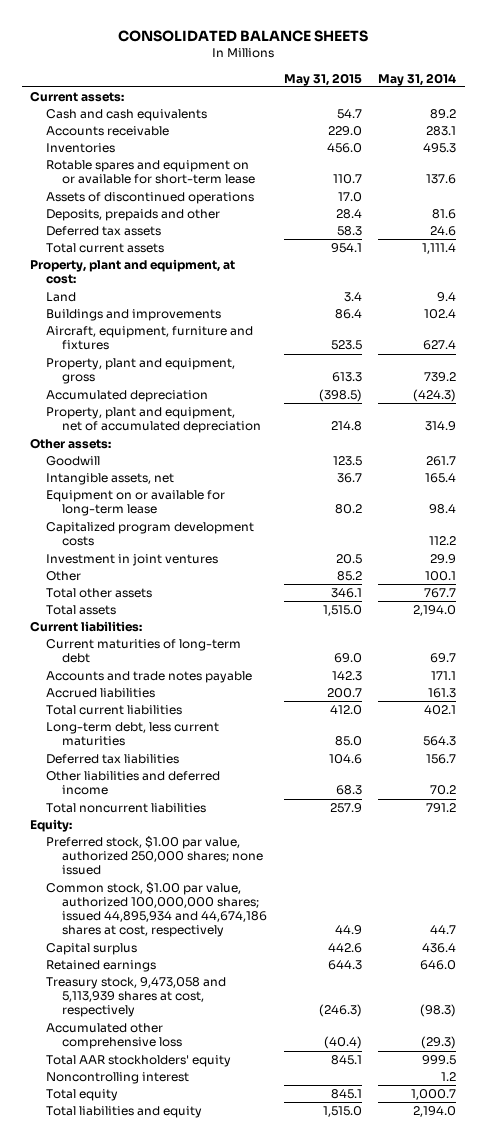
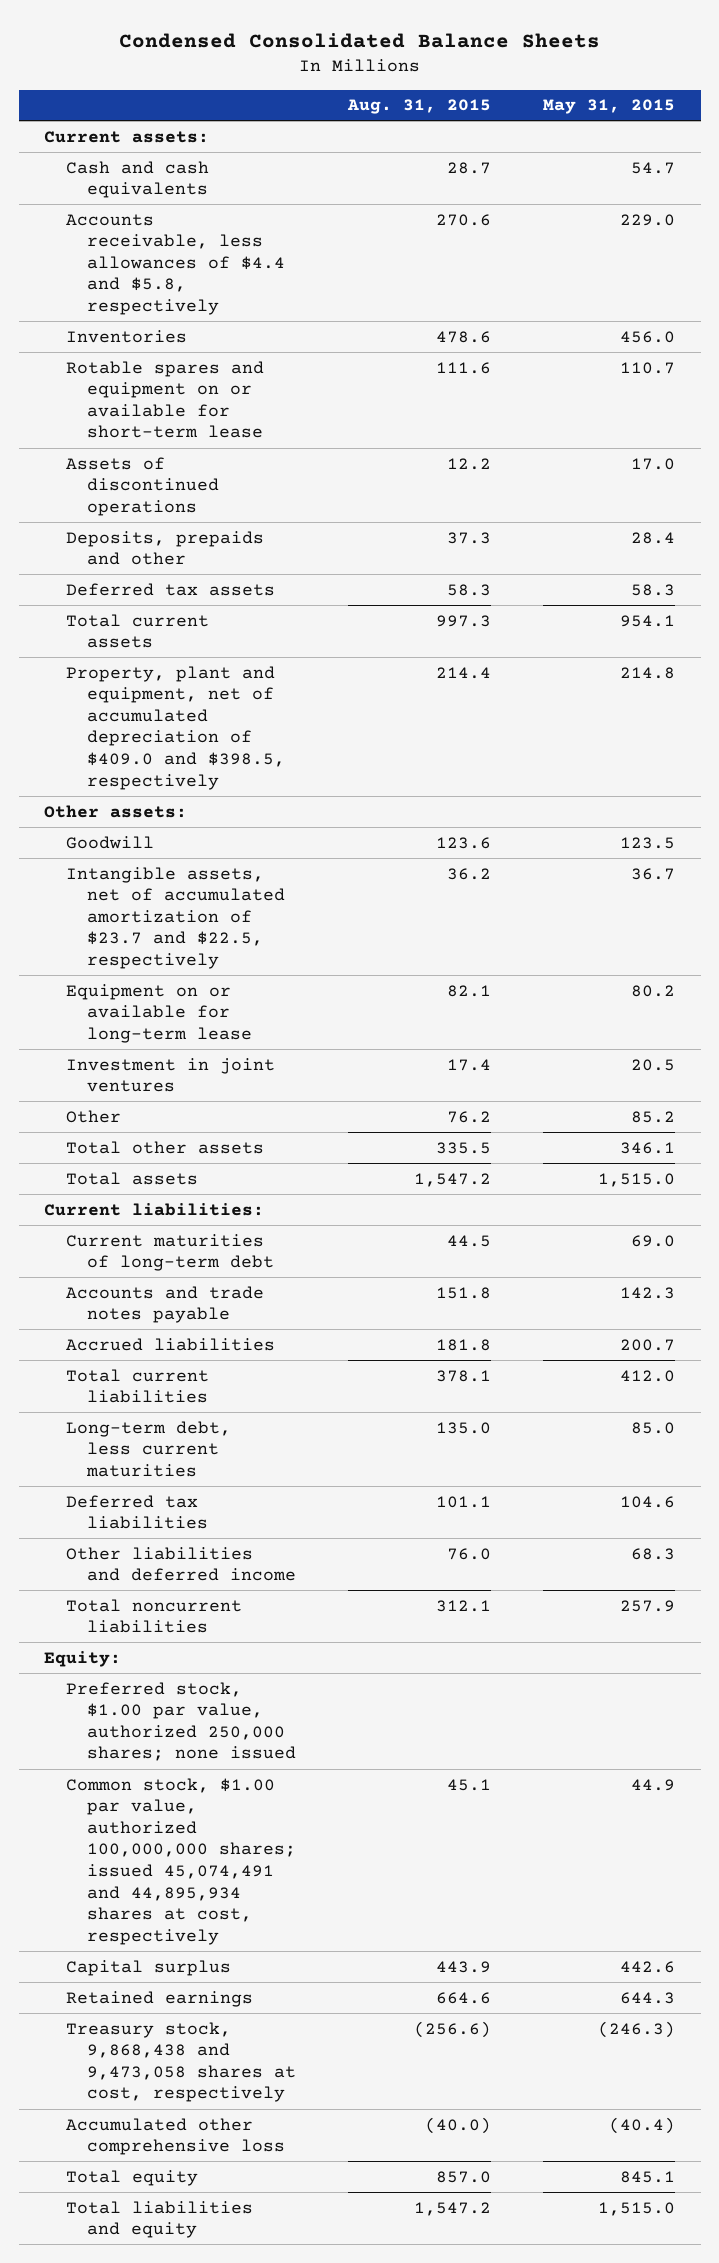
- CONSOLIDATED BALANCE SHEETS
+ Condensed Consolidated Balance Sheets
- | May 31, 2015 | May 31, 2014
+ | Aug. 31, 2015 | May 31, 2015
- Accounts receivable | 229.0 | 283.1
+ Accounts receivable, less allowances of $4.4 and $5.8, respectively | 270.6 | 229.0
- Property, plant and equipment, at cost:
- Land | 3.4 | 9.4
- Buildings and improvements | 86.4 | 102.4
- Aircraft, equipment, furniture and fixtures | 523.5 | 627.4
- Property, plant and equipment, gross | 613.3 | 739.2
- Accumulated depreciation | (398.5) | (424.3)
- Property, plant and equipment, net of accumulated depreciation | 214.8 | 314.9
+ Property, plant and equipment, net of accumulated depreciation of $409.0 and $398.5, respectively | 214.4 | 214.8
- Intangible assets, net | 36.7 | 165.4
+ Intangible assets, net of accumulated amortization of $23.7 and $22.5, respectively | 36.2 | 36.7
- Capitalized program development costs | | 112.2
- Common stock, $1.00 par value, authorized 100,000,000 shares; issued 44,895,934 and 44,674,186 shares at cost, respectively | 44.9 | 44.7
+ Common stock, $1.00 par value, authorized 100,000,000 shares; issued 45,074,491 and 44,895,934 shares at cost, respectively | 45.1 | 44.9
- Treasury stock, 9,473,058 and 5,113,939 shares at cost, respectively | (246.3) | (98.3)
+ Treasury stock, 9,868,438 and 9,473,058 shares at cost, respectively | (256.6) | (246.3)
- Total AAR stockholders' equity | 845.1 | 999.5
- Noncontrolling interest | | 1.2

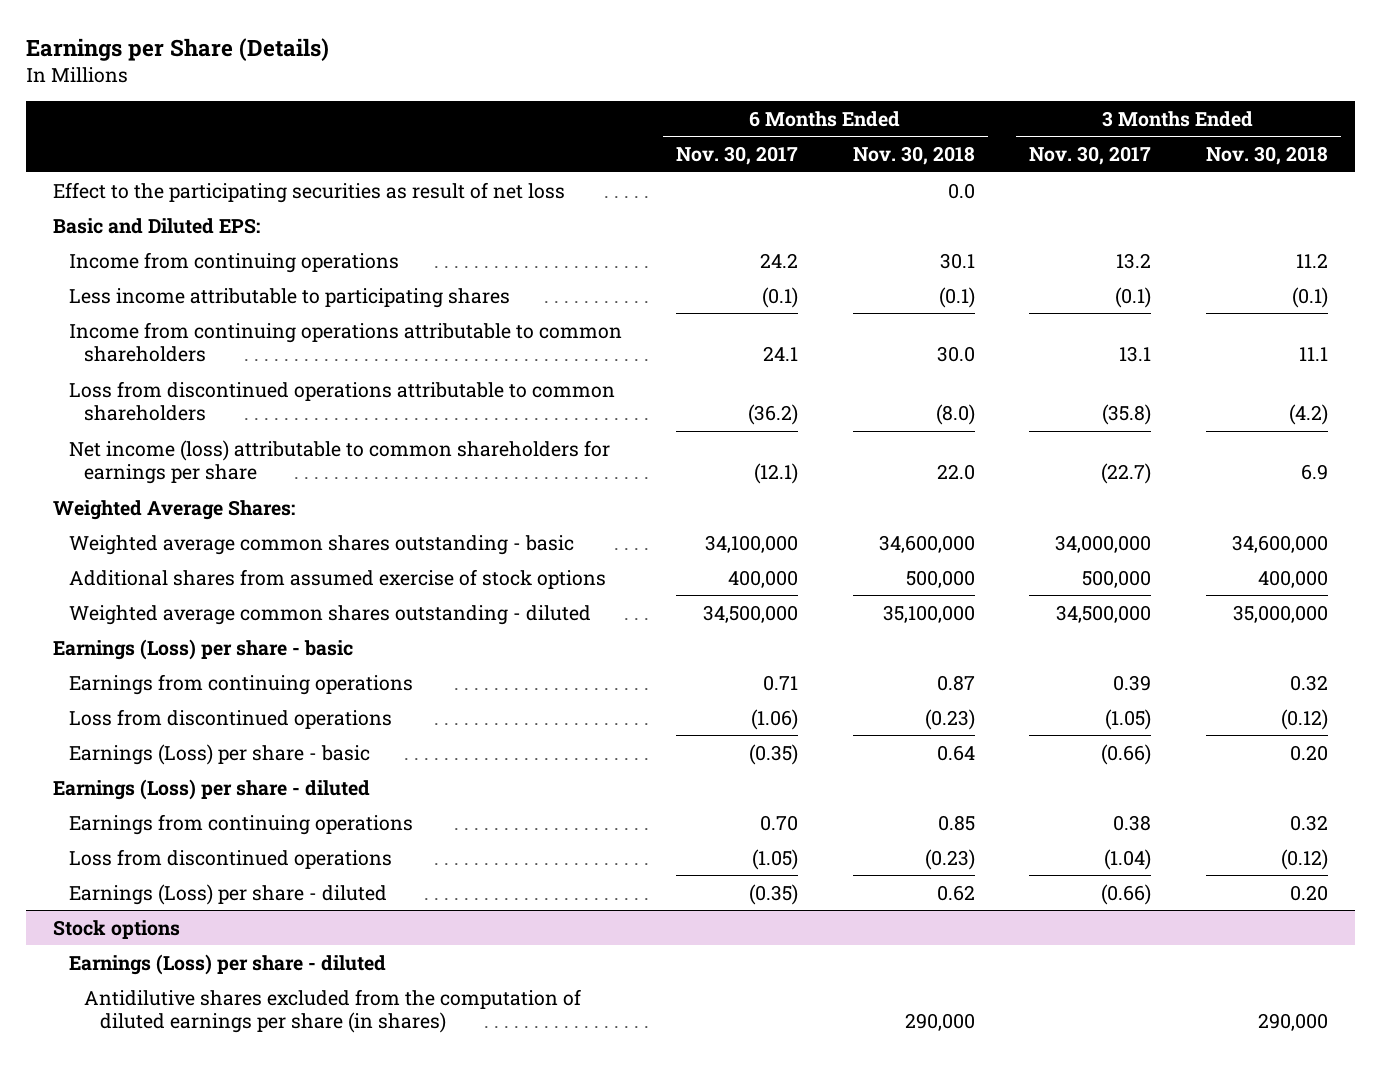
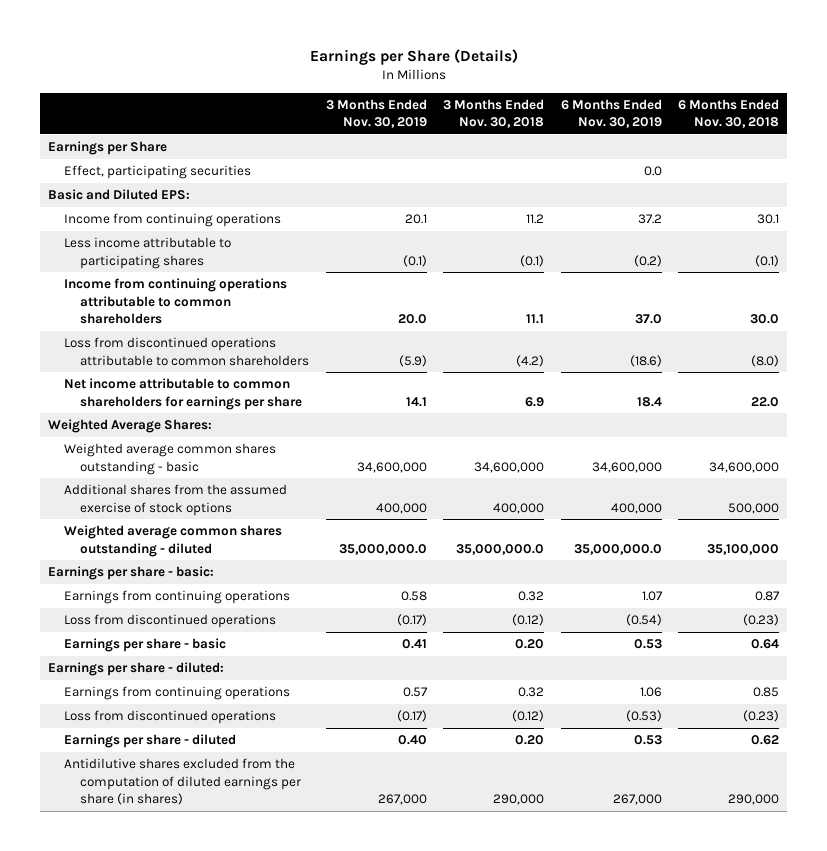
- | 6 Months Ended Nov. 30, 2017 | 6 Months Ended Nov. 30, 2018 | 3 Months Ended Nov. 30, 2017 | 3 Months Ended Nov. 30, 2018
+ | 3 Months Ended Nov. 30, 2019 | 3 Months Ended Nov. 30, 2018 | 6 Months Ended Nov. 30, 2019 | 6 Months Ended Nov. 30, 2018
- Effect to the participating securities as result of net loss | | 0.0 | |
+ Earnings per Share
+ Effect, participating securities | | | 0.0 |
- Net income (loss) attributable to common shareholders for earnings per share | (12.1) | 22.0 | (22.7) | 6.9
+ Net income attributable to common shareholders for earnings per share | 14.1 | 6.9 | 18.4 | 22.0
- Additional shares from assumed exercise of stock options | 400,000 | 500,000 | 500,000 | 400,000
- Weighted average common shares outstanding - diluted | 34,500,000 | 35,100,000 | 34,500,000 | 35,000,000
- Earnings (Loss) per share - basic
+ Additional shares from the assumed exercise of stock options | 400,000 | 400,000 | 400,000 | 500,000
+ Weighted average common shares outstanding - diluted | 35,000,000.0 | 35,000,000.0 | 35,000,000.0 | 35,100,000
+ Earnings per share - basic:
- Earnings (Loss) per share - basic | (0.35) | 0.64 | (0.66) | 0.20
- Earnings (Loss) per share - diluted
+ Earnings per share - basic | 0.41 | 0.20 | 0.53 | 0.64
+ Earnings per share - diluted:
- Earnings (Loss) per share - diluted | (0.35) | 0.62 | (0.66) | 0.20
- Stock options
- Earnings (Loss) per share - diluted
+ Earnings per share - diluted | 0.40 | 0.20 | 0.53 | 0.62

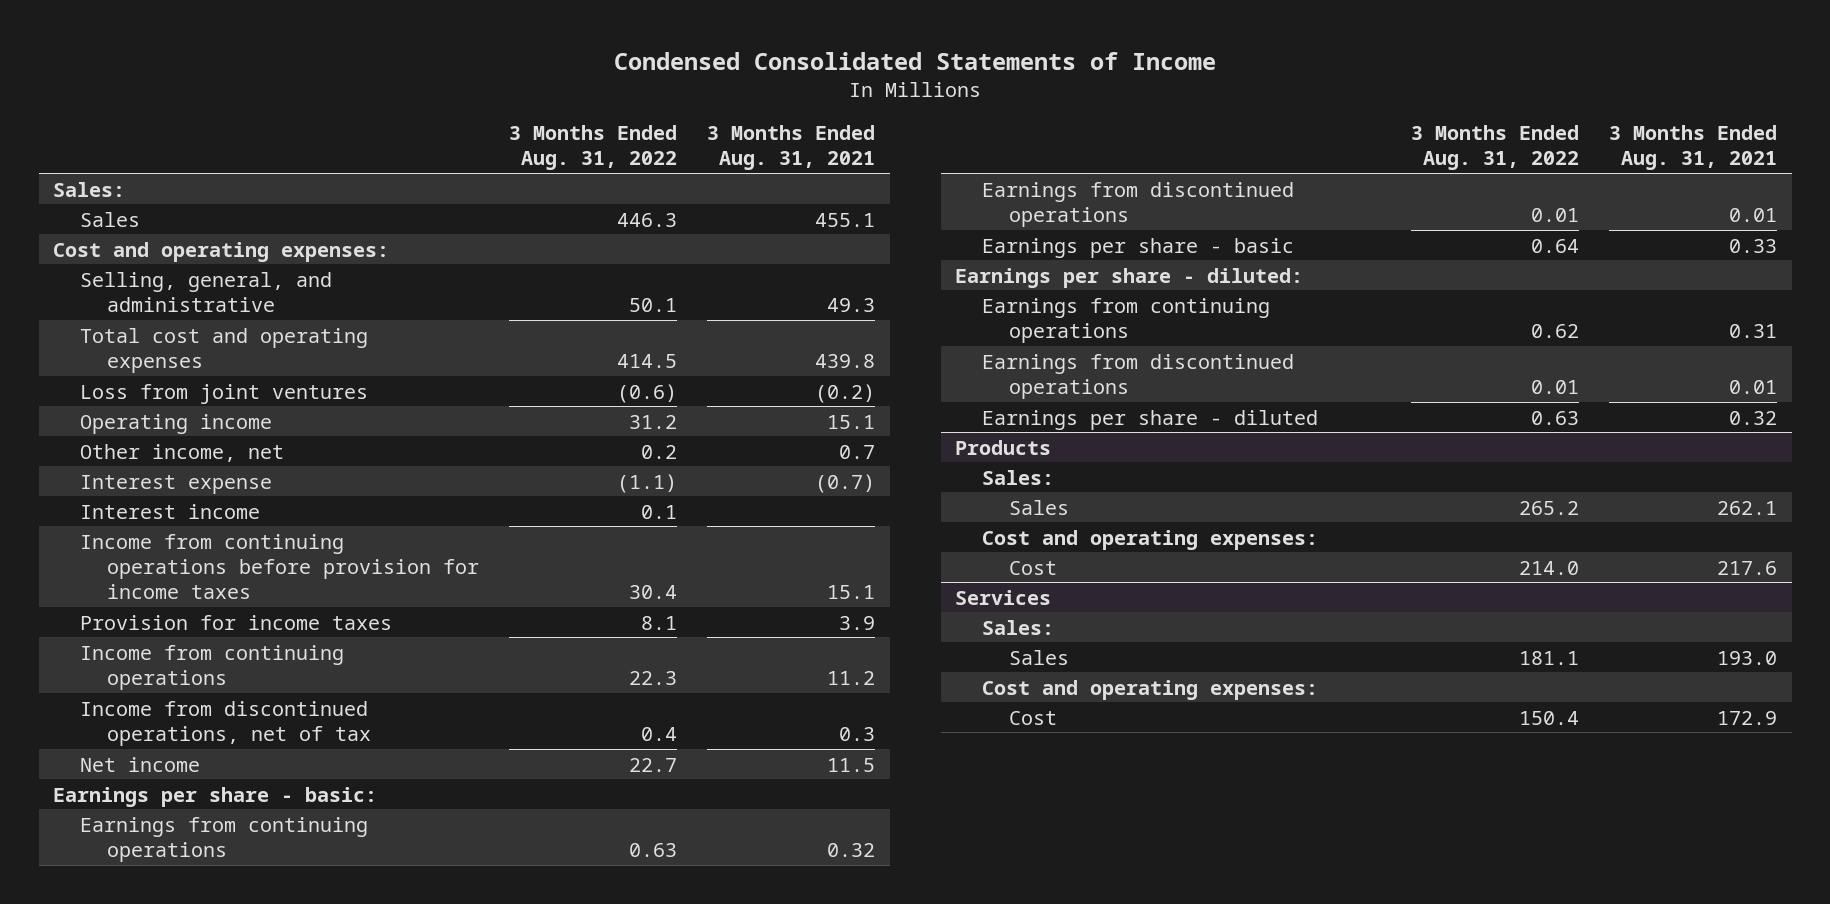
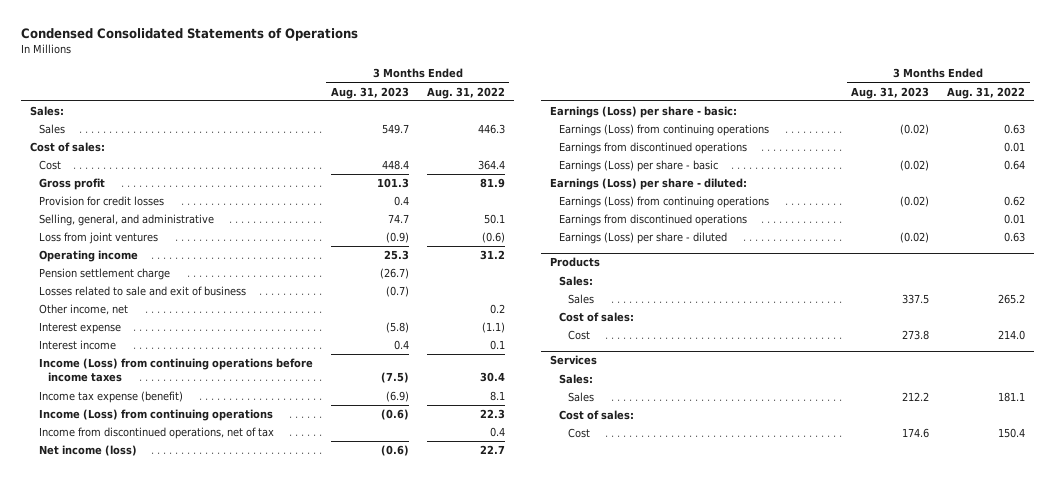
- Condensed Consolidated Statements of Income
+ Condensed Consolidated Statements of Operations
- | 3 Months Ended Aug. 31, 2022 | 3 Months Ended Aug. 31, 2021
+ | 3 Months Ended Aug. 31, 2023 | 3 Months Ended Aug. 31, 2022
- Cost and operating expenses:
+ Cost of sales:
+ Cost | 448.4 | 364.4
+ Gross profit | 101.3 | 81.9
+ Provision for credit losses | 0.4 |
- Total cost and operating expenses | 414.5 | 439.8
+ Pension settlement charge | (26.7) |
+ Losses related to sale and exit of business | (0.7) |
- Income from continuing operations before provision for income taxes | 30.4 | 15.1
- Provision for income taxes | 8.1 | 3.9
- Income from continuing operations | 22.3 | 11.2
+ Income (Loss) from continuing operations before income taxes | (7.5) | 30.4
+ Income tax expense (benefit) | (6.9) | 8.1
+ Income (Loss) from continuing operations | (0.6) | 22.3
- Net income | 22.7 | 11.5
- Earnings per share - basic:
- Earnings from continuing operations | 0.63 | 0.32
+ Net income (loss) | (0.6) | 22.7
+ Earnings (Loss) per share - basic:
+ Earnings (Loss) from continuing operations | (0.02) | 0.63
- Earnings per share - basic | 0.64 | 0.33
- Earnings per share - diluted:
- Earnings from continuing operations | 0.62 | 0.31
+ Earnings (Loss) per share - basic | (0.02) | 0.64
+ Earnings (Loss) per share - diluted:
+ Earnings (Loss) from continuing operations | (0.02) | 0.62
- Earnings per share - diluted | 0.63 | 0.32
+ Earnings (Loss) per share - diluted | (0.02) | 0.63
@ Products
- Cost and operating expenses:
+ Cost of sales:
@ Services
- Cost and operating expenses:
+ Cost of sales:

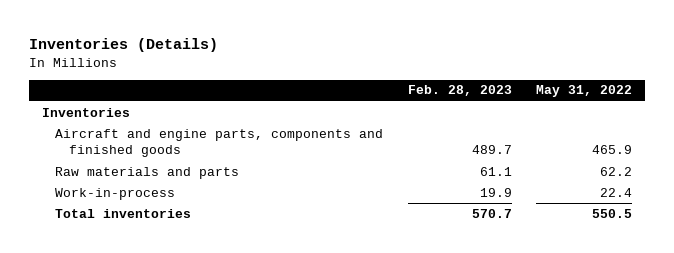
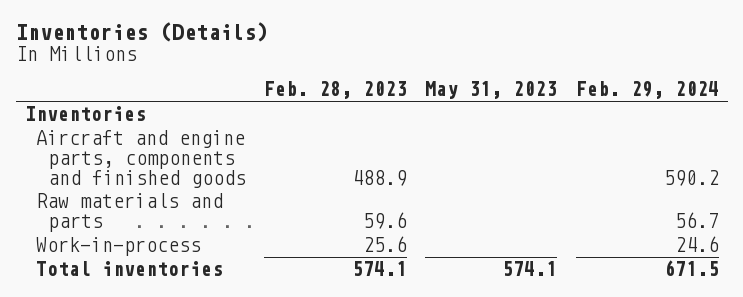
- | Feb. 28, 2023 | May 31, 2022
+ | Feb. 28, 2023 | May 31, 2023 | Feb. 29, 2024
- Aircraft and engine parts, components and finished goods | 489.7 | 465.9
- Raw materials and parts | 61.1 | 62.2
- Work-in-process | 19.9 | 22.4
- Total inventories | 570.7 | 550.5
+ Aircraft and engine parts, components and finished goods | 488.9 | | 590.2
+ Raw materials and parts | 59.6 | | 56.7
+ Work-in-process | 25.6 | | 24.6
+ Total inventories | 574.1 | 574.1 | 671.5

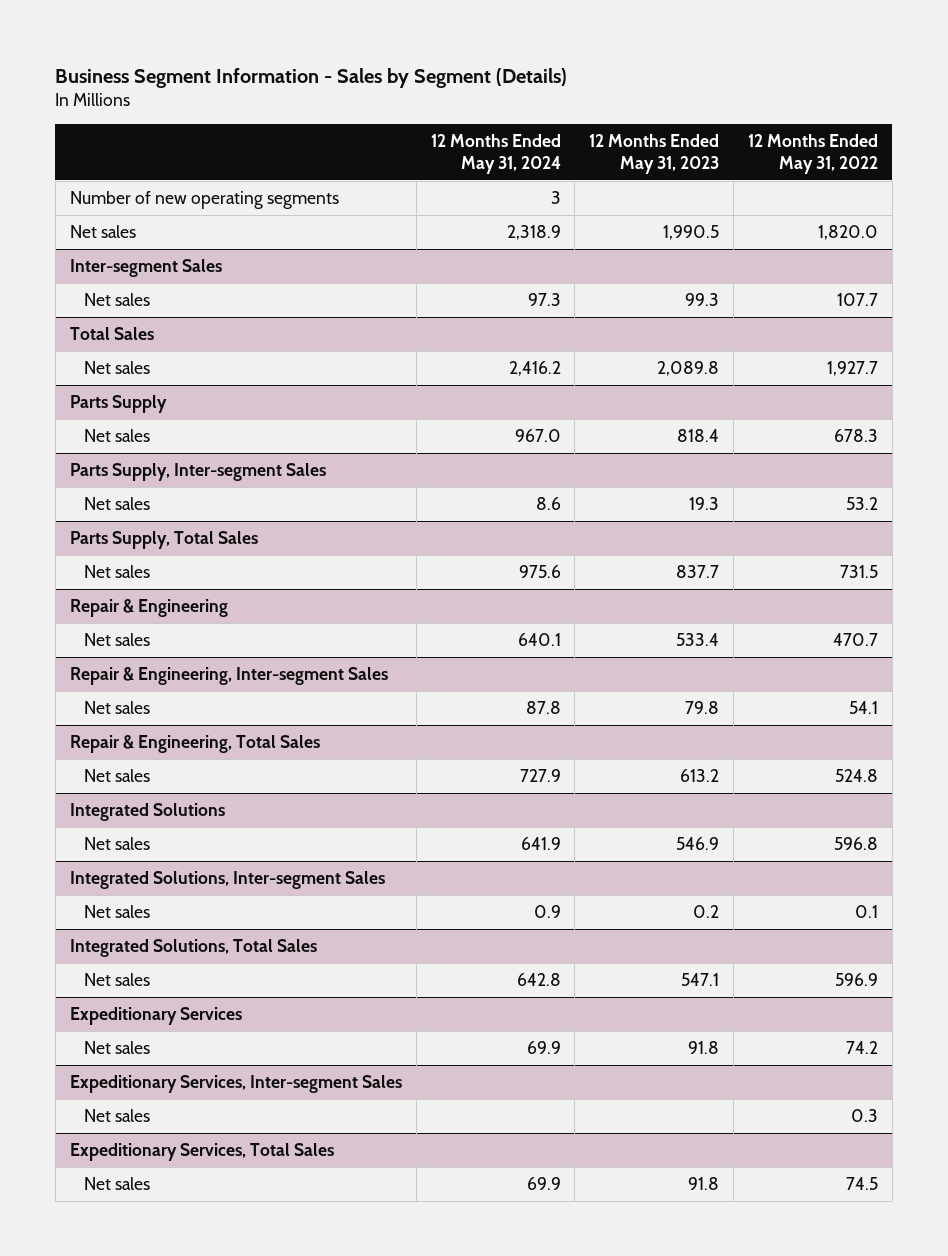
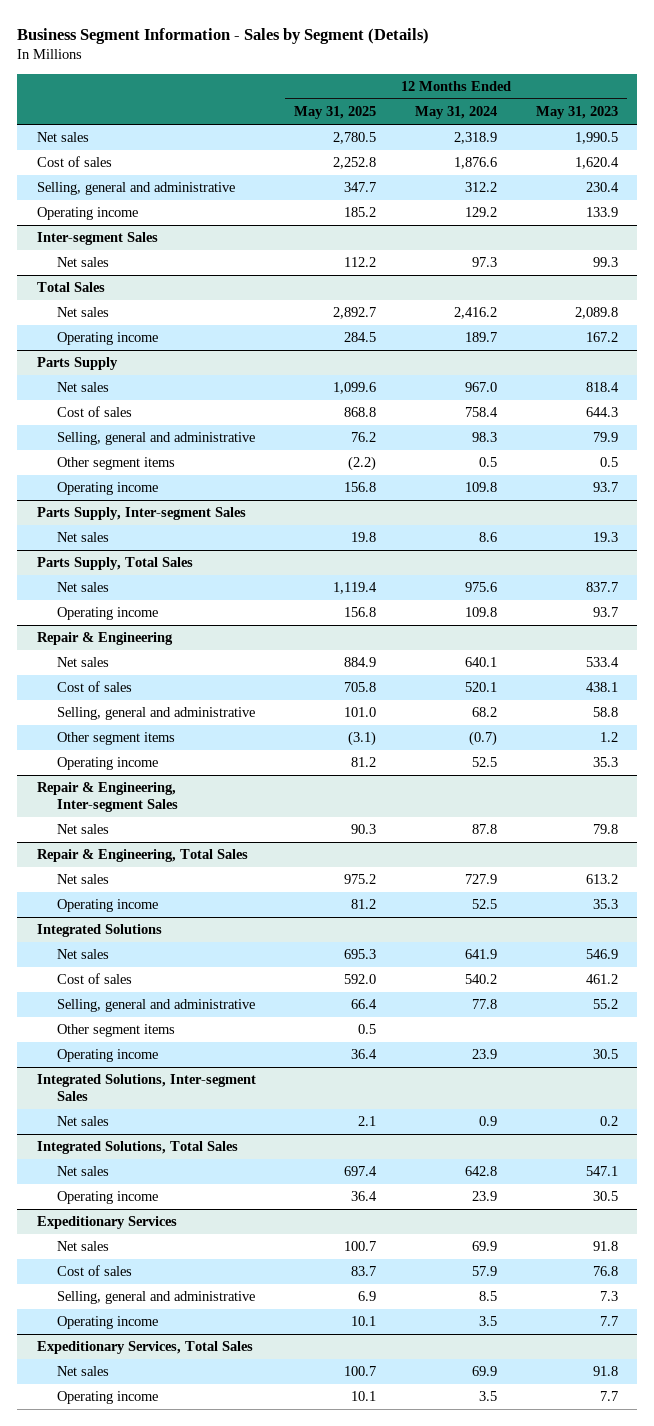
- | 12 Months Ended May 31, 2024 | 12 Months Ended May 31, 2023 | 12 Months Ended May 31, 2022
+ | 12 Months Ended May 31, 2025 | 12 Months Ended May 31, 2024 | 12 Months Ended May 31, 2023
- Number of new operating segments | 3 | |
+ Cost of sales | 2,252.8 | 1,876.6 | 1,620.4
+ Selling, general and administrative | 347.7 | 312.2 | 230.4
+ Operating income | 185.2 | 129.2 | 133.9
@ Total Sales
+ Operating income | 284.5 | 189.7 | 167.2
@ Parts Supply
+ Cost of sales | 868.8 | 758.4 | 644.3
+ Selling, general and administrative | 76.2 | 98.3 | 79.9
+ Other segment items | (2.2) | 0.5 | 0.5
+ Operating income | 156.8 | 109.8 | 93.7
@ Parts Supply, Total Sales
+ Operating income | 156.8 | 109.8 | 93.7
@ Repair & Engineering
+ Cost of sales | 705.8 | 520.1 | 438.1
+ Selling, general and administrative | 101.0 | 68.2 | 58.8
+ Other segment items | (3.1) | (0.7) | 1.2
+ Operating income | 81.2 | 52.5 | 35.3
@ Repair & Engineering, Total Sales
+ Operating income | 81.2 | 52.5 | 35.3
@ Integrated Solutions
+ Cost of sales | 592.0 | 540.2 | 461.2
+ Selling, general and administrative | 66.4 | 77.8 | 55.2
+ Other segment items | 0.5 | |
+ Operating income | 36.4 | 23.9 | 30.5
@ Integrated Solutions, Total Sales
+ Operating income | 36.4 | 23.9 | 30.5
- Expeditionary Services, Inter-segment Sales
- Net sales | | | 0.3
@ Expeditionary Services
+ Cost of sales | 83.7 | 57.9 | 76.8
+ Selling, general and administrative | 6.9 | 8.5 | 7.3
+ Operating income | 10.1 | 3.5 | 7.7
@ Expeditionary Services, Total Sales
+ Operating income | 10.1 | 3.5 | 7.7

